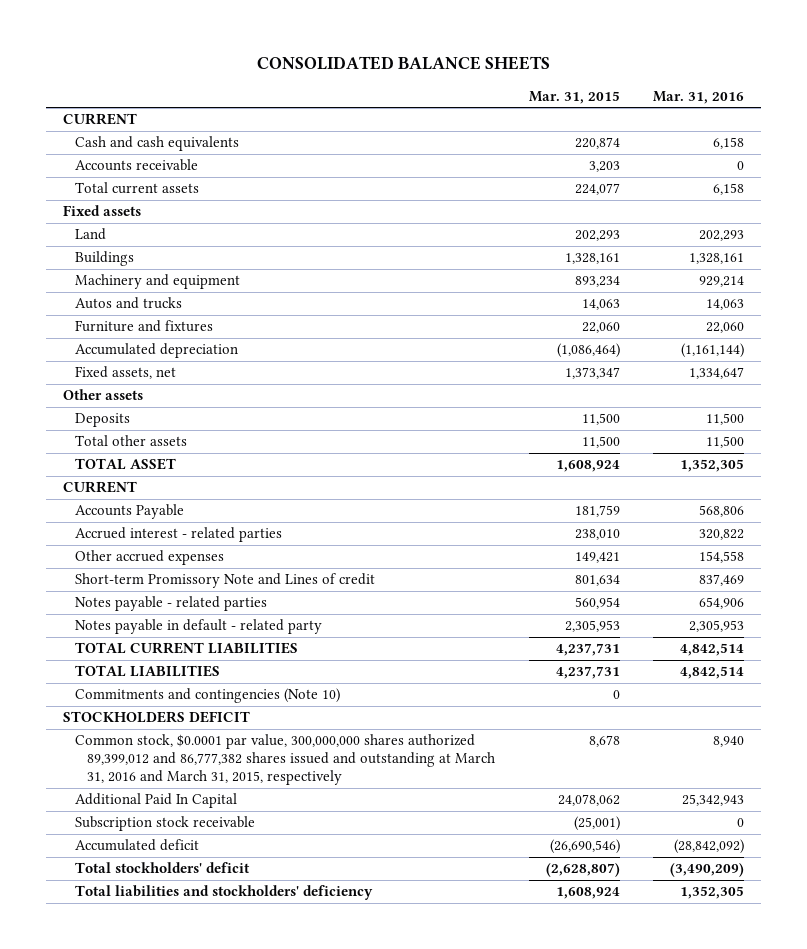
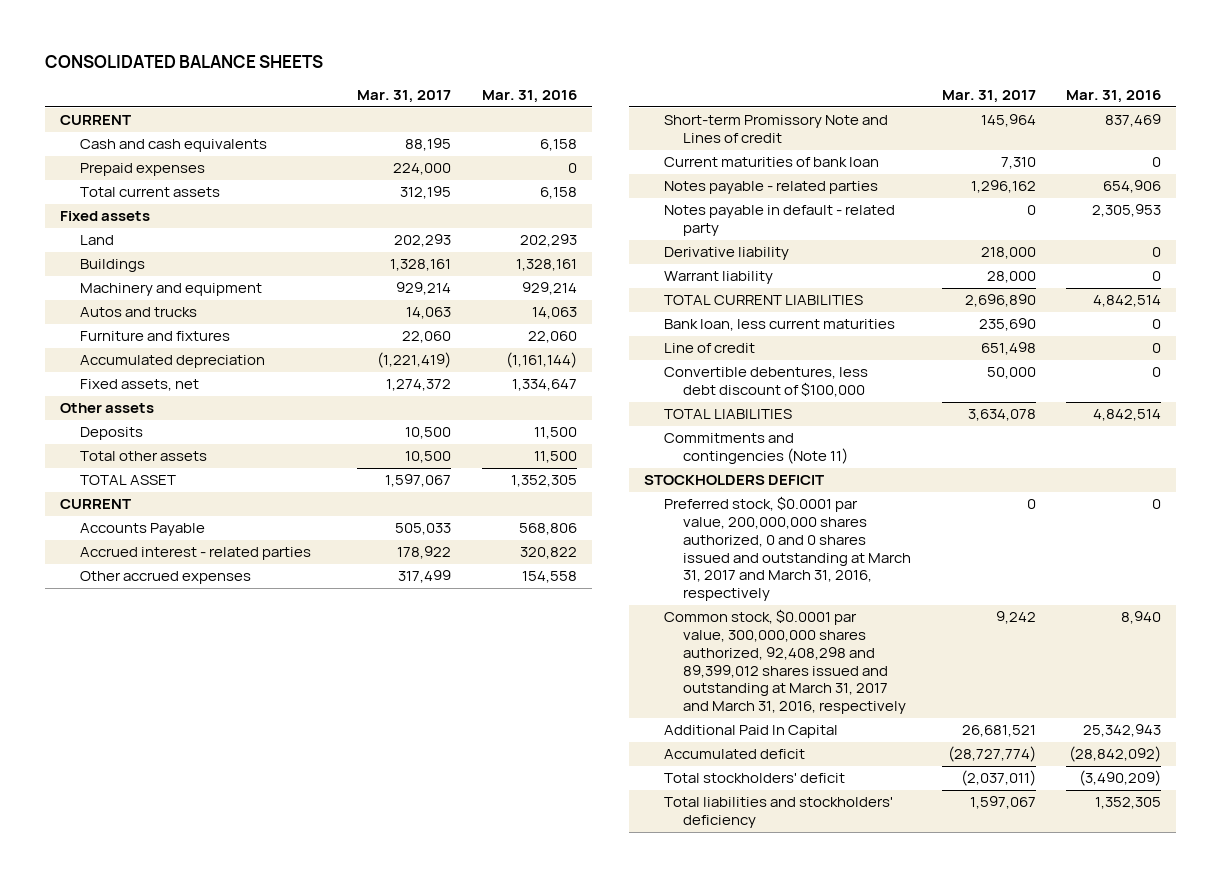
- | Mar. 31, 2015 | Mar. 31, 2016
+ | Mar. 31, 2017 | Mar. 31, 2016
- Accounts receivable | 3,203 | 0
+ Prepaid expenses | 224,000 | 0
+ Current maturities of bank loan | 7,310 | 0
+ Derivative liability | 218,000 | 0
+ Warrant liability | 28,000 | 0
+ Bank loan, less current maturities | 235,690 | 0
+ Line of credit | 651,498 | 0
+ Convertible debentures, less debt discount of $100,000 | 50,000 | 0
- Commitments and contingencies (Note 10) | 0 |
+ Commitments and contingencies (Note 11)
- Common stock, $0.0001 par value, 300,000,000 shares authorized 89,399,012 and 86,777,382 shares issued and outstanding at March 31, 2016 and March 31, 2015, respectively | 8,678 | 8,940
+ Preferred stock, $0.0001 par value, 200,000,000 shares authorized, 0 and 0 shares issued and outstanding at March 31, 2017 and March 31, 2016, respectively | 0 | 0
+ Common stock, $0.0001 par value, 300,000,000 shares authorized, 92,408,298 and 89,399,012 shares issued and outstanding at March 31, 2017 and March 31, 2016, respectively | 9,242 | 8,940
- Subscription stock receivable | (25,001) | 0

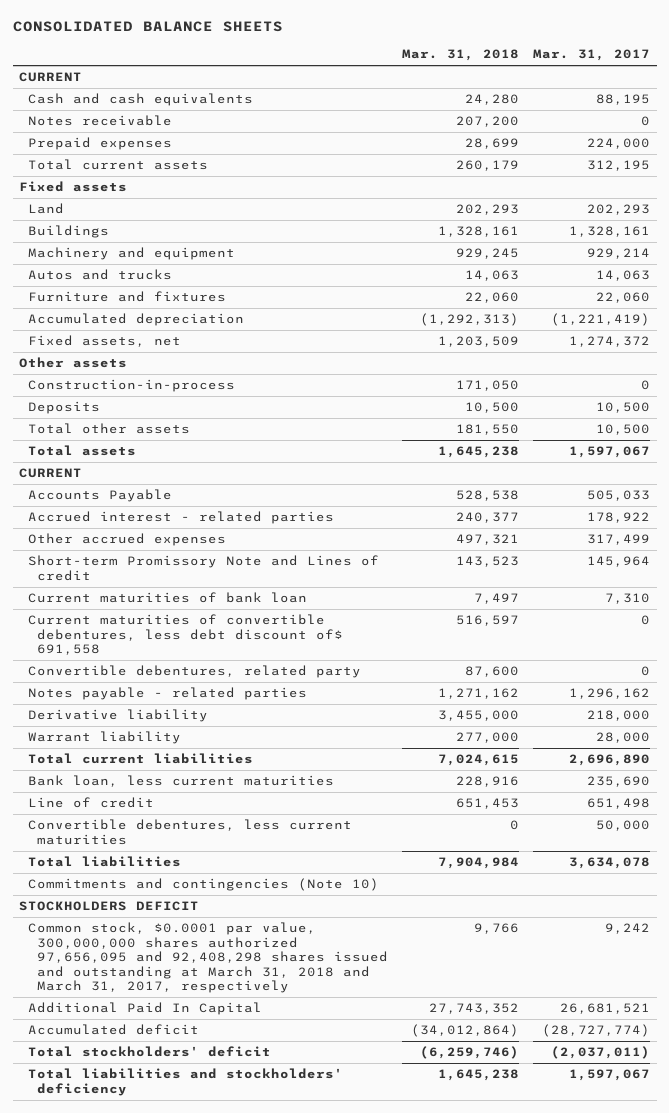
- | Mar. 31, 2017 | Mar. 31, 2016
+ | Mar. 31, 2018 | Mar. 31, 2017
+ Notes receivable | 207,200 | 0
+ Construction-in-process | 171,050 | 0
- TOTAL ASSET | 1,597,067 | 1,352,305
+ Total assets | 1,645,238 | 1,597,067
+ Current maturities of convertible debentures, less debt discount of$ 691,558 | 516,597 | 0
+ Convertible debentures, related party | 87,600 | 0
- Notes payable in default - related party | 0 | 2,305,953
- TOTAL CURRENT LIABILITIES | 2,696,890 | 4,842,514
+ Total current liabilities | 7,024,615 | 2,696,890
- Convertible debentures, less debt discount of $100,000 | 50,000 | 0
- TOTAL LIABILITIES | 3,634,078 | 4,842,514
- Commitments and contingencies (Note 11)
+ Convertible debentures, less current maturities | 0 | 50,000
+ Total liabilities | 7,904,984 | 3,634,078
+ Commitments and contingencies (Note 10)
- Preferred stock, $0.0001 par value, 200,000,000 shares authorized, 0 and 0 shares issued and outstanding at March 31, 2017 and March 31, 2016, respectively | 0 | 0
- Common stock, $0.0001 par value, 300,000,000 shares authorized, 92,408,298 and 89,399,012 shares issued and outstanding at March 31, 2017 and March 31, 2016, respectively | 9,242 | 8,940
+ Common stock, $0.0001 par value, 300,000,000 shares authorized 97,656,095 and 92,408,298 shares issued and outstanding at March 31, 2018 and March 31, 2017, respectively | 9,766 | 9,242

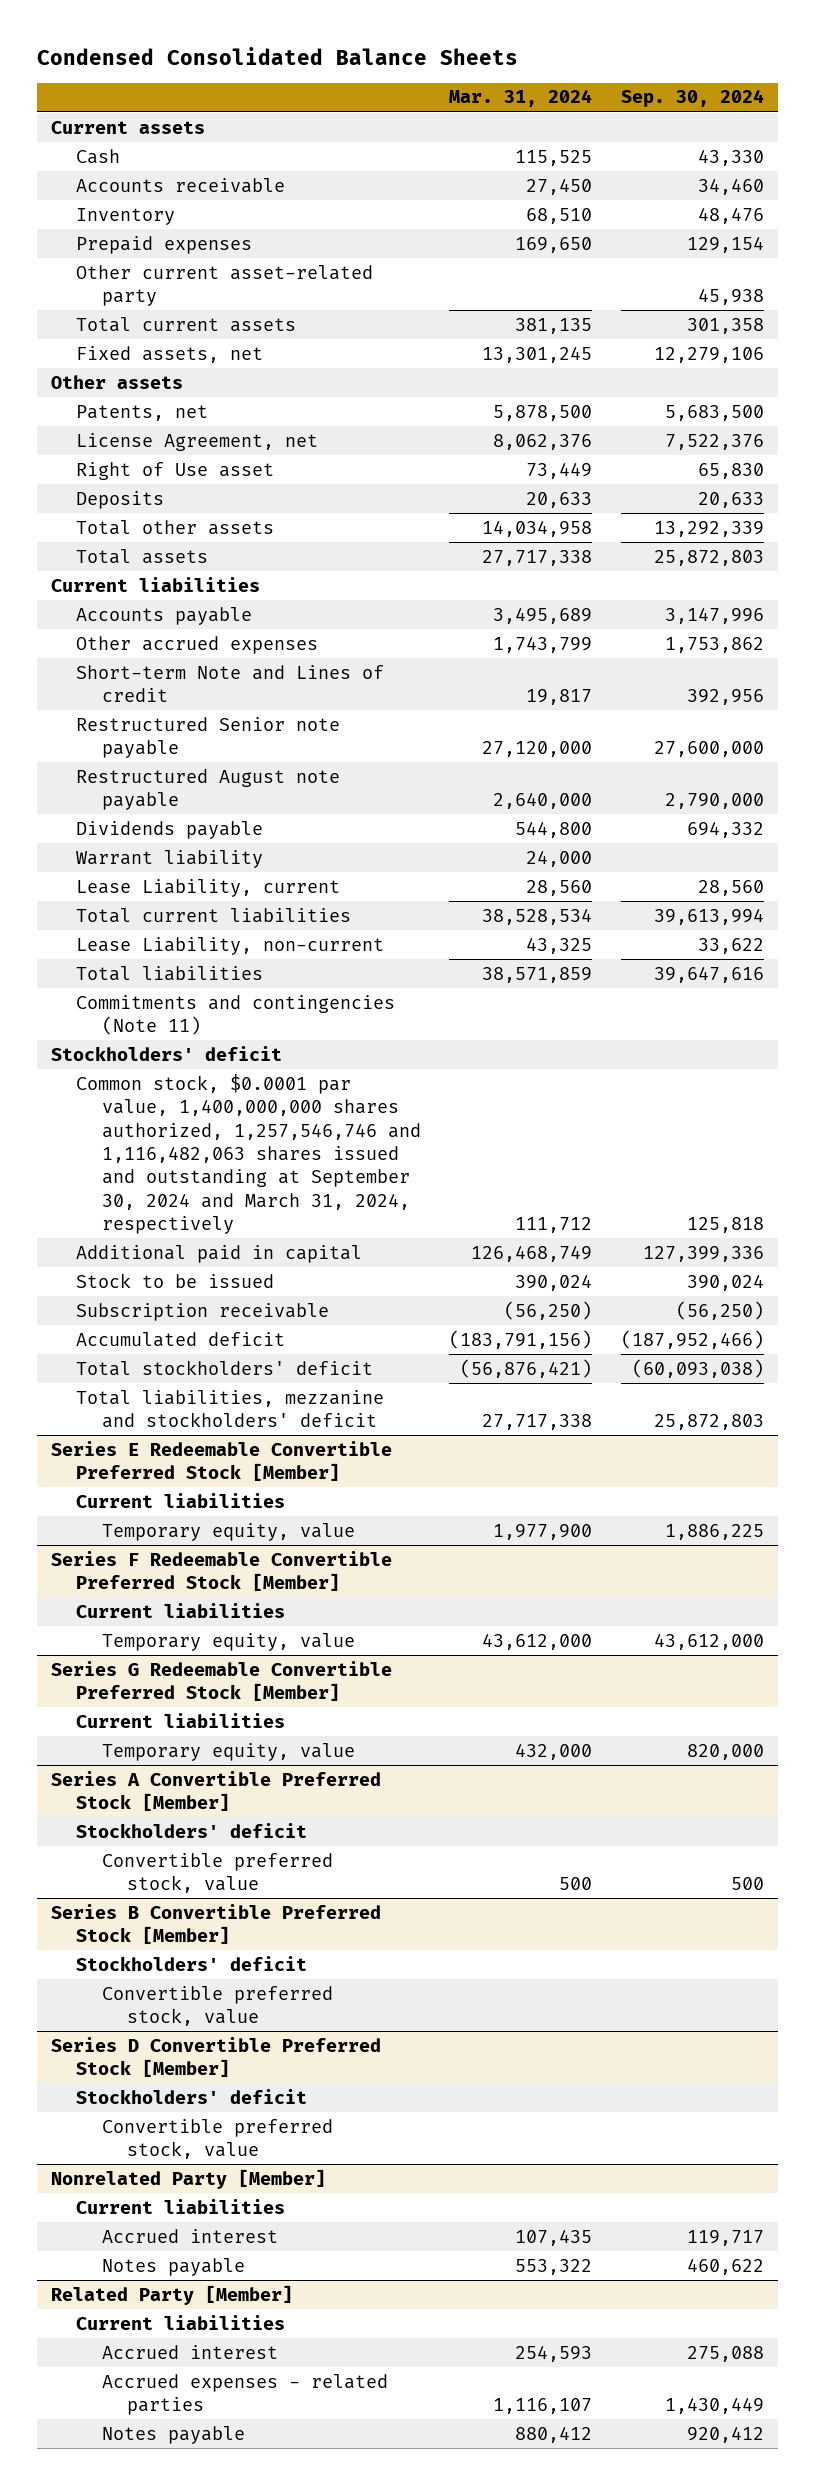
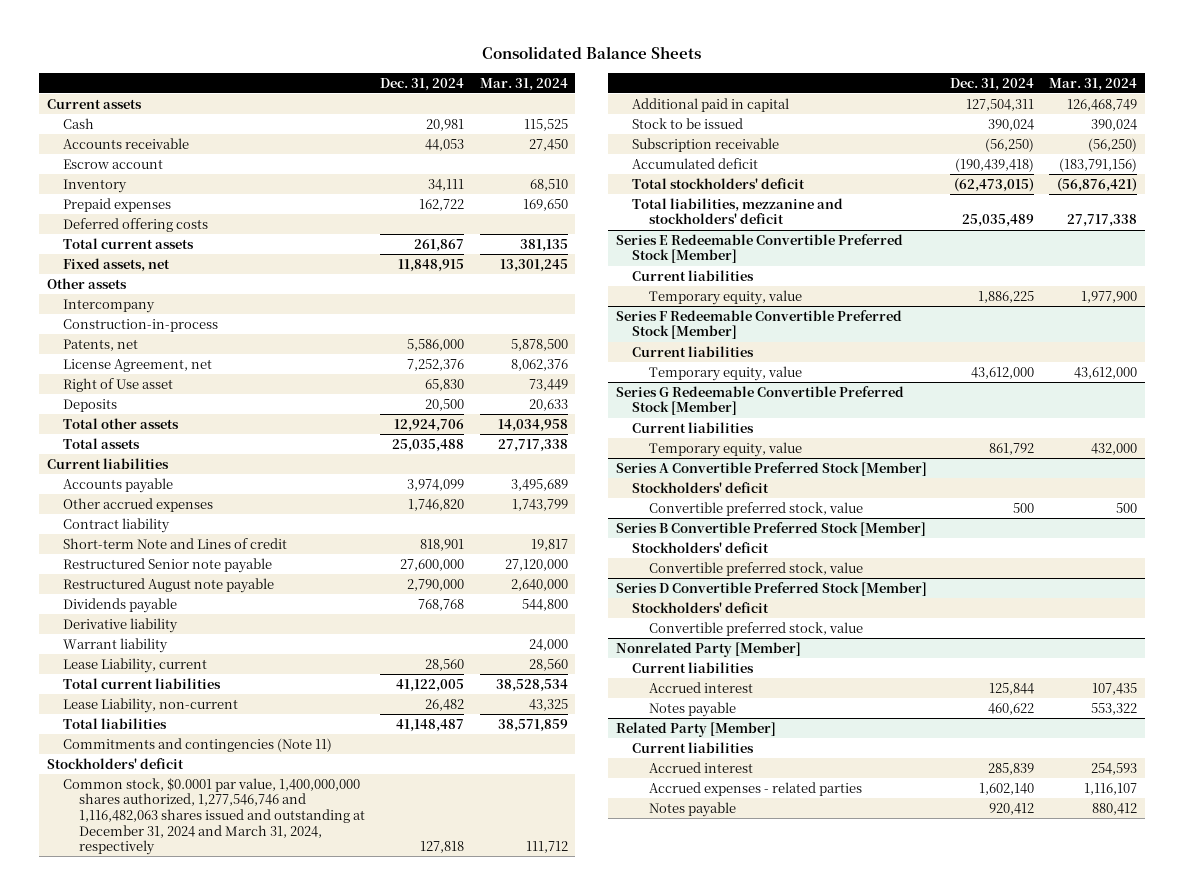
- Condensed Consolidated Balance Sheets
+ Consolidated Balance Sheets
- | Mar. 31, 2024 | Sep. 30, 2024
+ | Dec. 31, 2024 | Mar. 31, 2024
+ Escrow account
- Other current asset-related party | | 45,938
+ Deferred offering costs
+ Intercompany
+ Construction-in-process
+ Contract liability
+ Derivative liability
- Common stock, $0.0001 par value, 1,400,000,000 shares authorized, 1,257,546,746 and 1,116,482,063 shares issued and outstanding at September 30, 2024 and March 31, 2024, respectively | 111,712 | 125,818
+ Common stock, $0.0001 par value, 1,400,000,000 shares authorized, 1,277,546,746 and 1,116,482,063 shares issued and outstanding at December 31, 2024 and March 31, 2024, respectively | 127,818 | 111,712

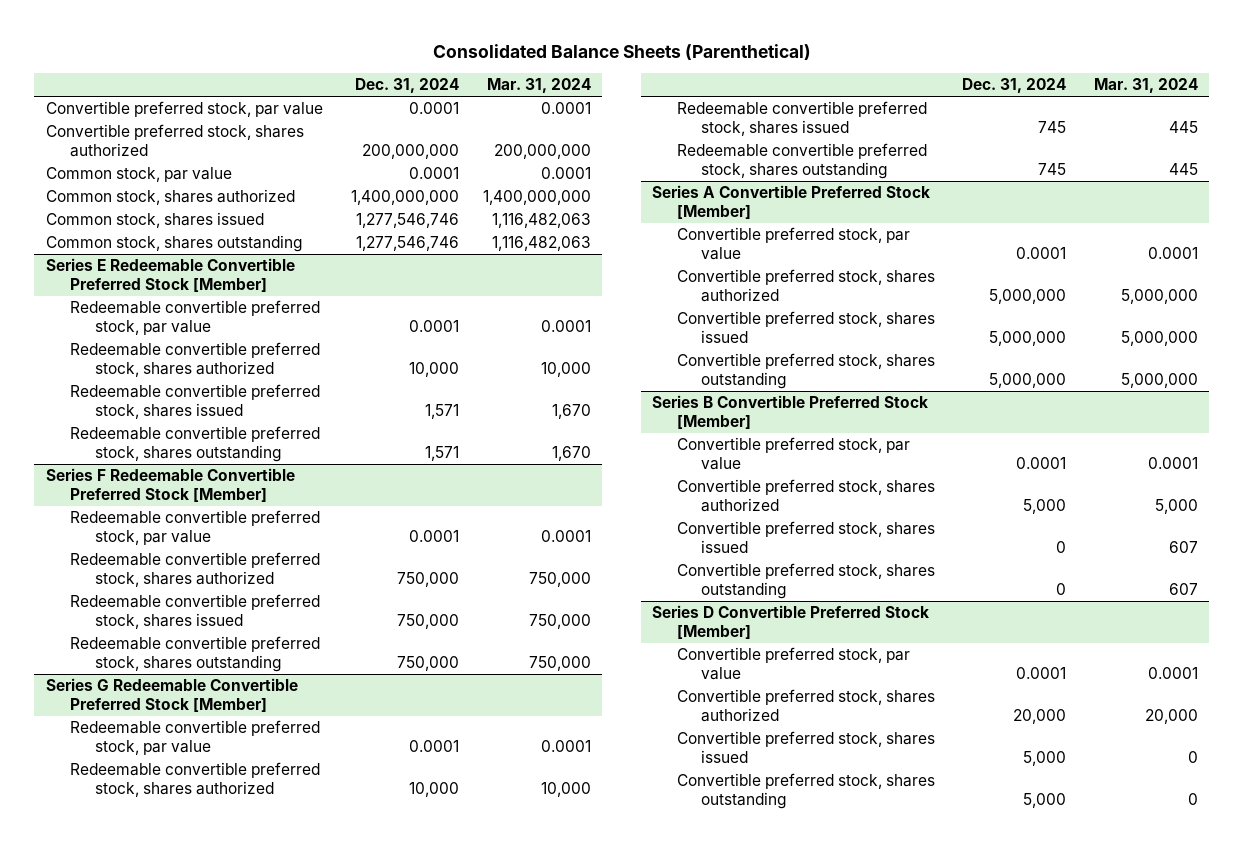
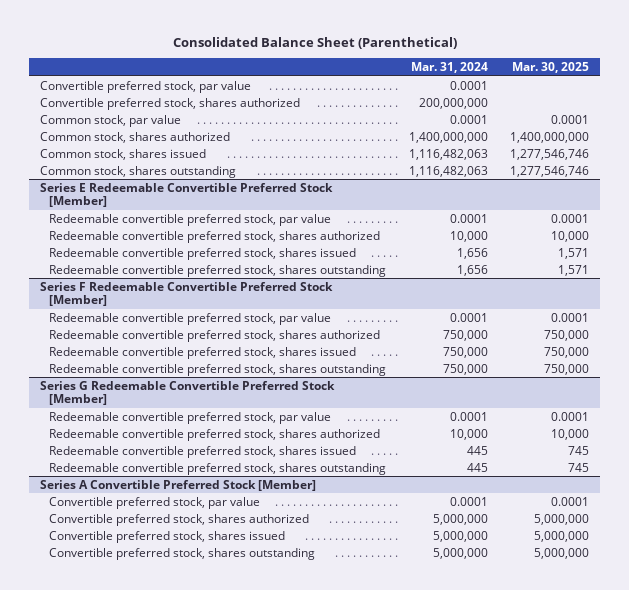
- Consolidated Balance Sheets (Parenthetical)
+ Consolidated Balance Sheet (Parenthetical)
- | Dec. 31, 2024 | Mar. 31, 2024
+ | Mar. 31, 2024 | Mar. 30, 2025
@ Series E Redeemable Convertible Preferred Stock [Member]
- Redeemable convertible preferred stock, shares issued | 1,571 | 1,670
- Redeemable convertible preferred stock, shares outstanding | 1,571 | 1,670
+ Redeemable convertible preferred stock, shares issued | 1,656 | 1,571
+ Redeemable convertible preferred stock, shares outstanding | 1,656 | 1,571
- Series B Convertible Preferred Stock [Member]
- Convertible preferred stock, par value | 0.0001 | 0.0001
- Convertible preferred stock, shares authorized | 5,000 | 5,000
- Convertible preferred stock, shares issued | 0 | 607
- Convertible preferred stock, shares outstanding | 0 | 607
- Series D Convertible Preferred Stock [Member]
- Convertible preferred stock, par value | 0.0001 | 0.0001
- Convertible preferred stock, shares authorized | 20,000 | 20,000
- Convertible preferred stock, shares issued | 5,000 | 0
- Convertible preferred stock, shares outstanding | 5,000 | 0

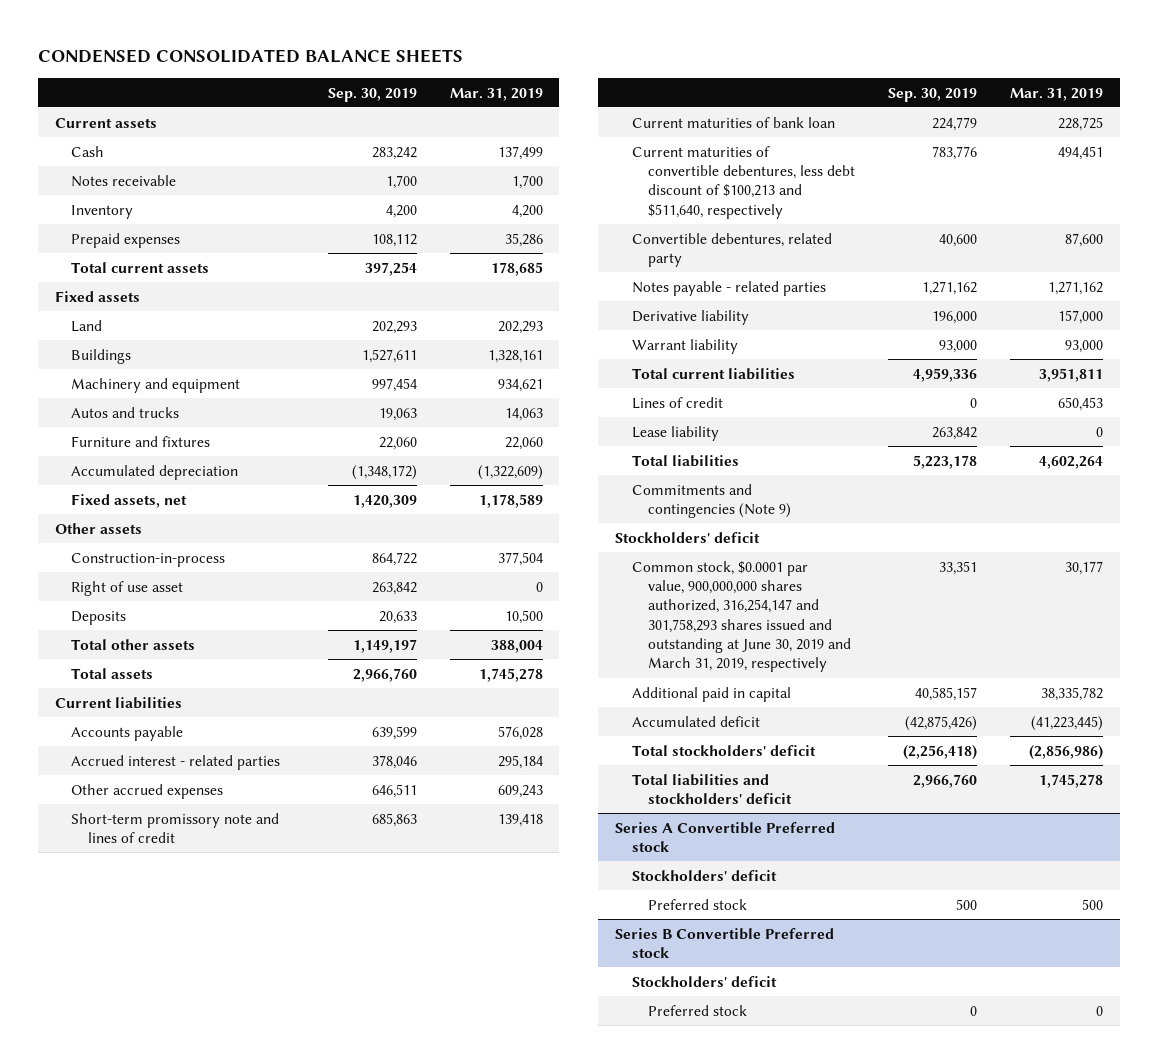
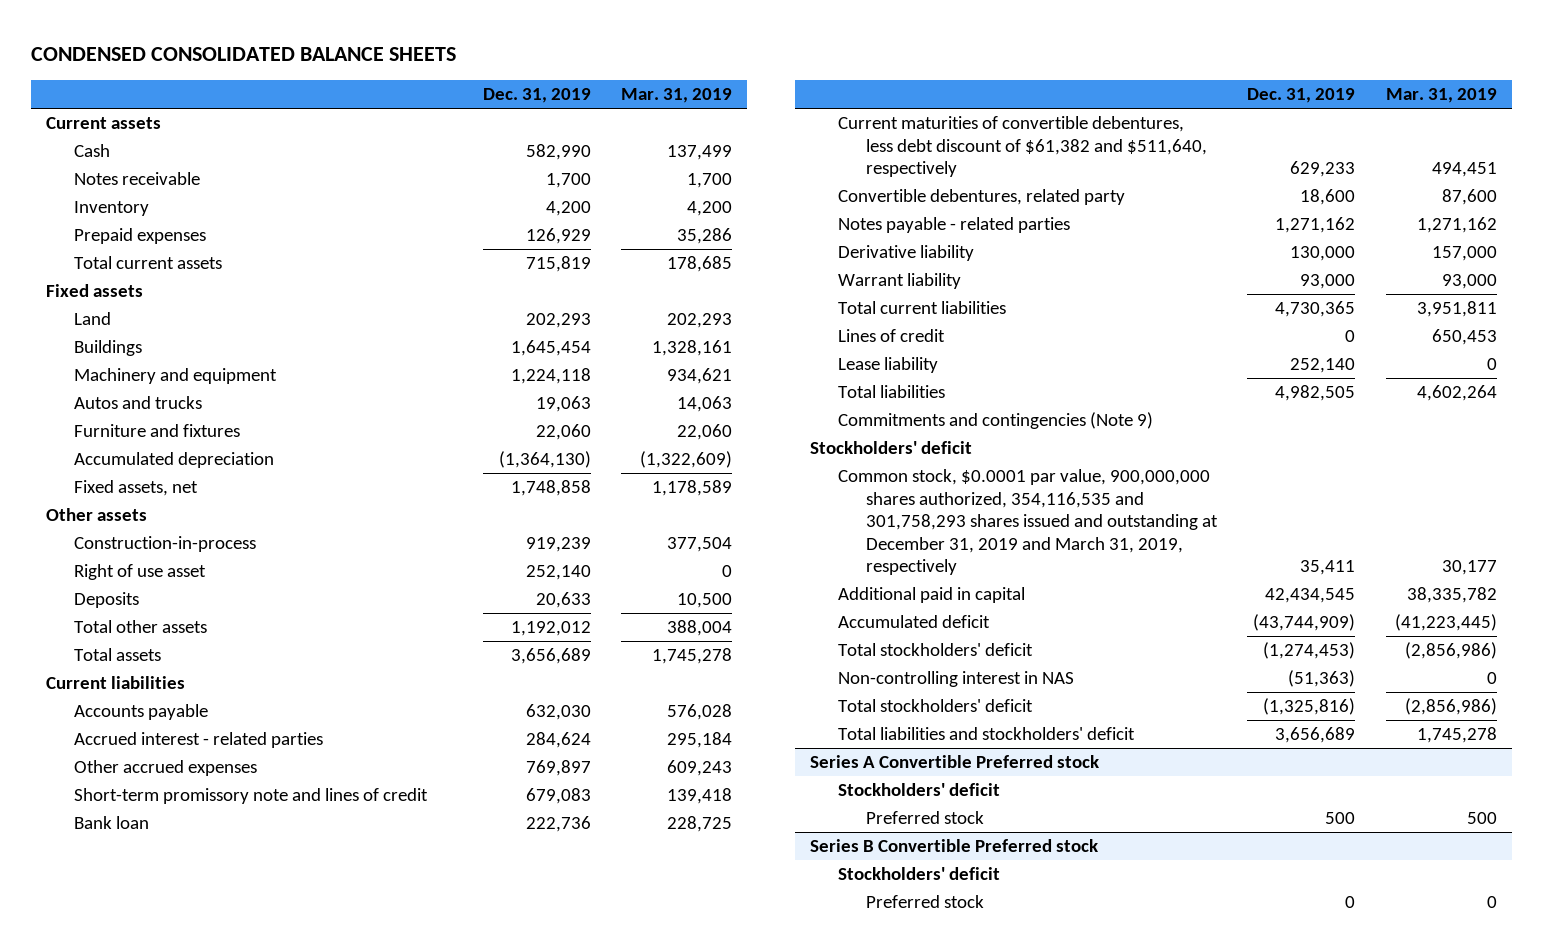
- | Sep. 30, 2019 | Mar. 31, 2019
+ | Dec. 31, 2019 | Mar. 31, 2019
- Current maturities of bank loan | 224,779 | 228,725
- Current maturities of convertible debentures, less debt discount of $100,213 and $511,640, respectively | 783,776 | 494,451
+ Bank loan | 222,736 | 228,725
+ Current maturities of convertible debentures, less debt discount of $61,382 and $511,640, respectively | 629,233 | 494,451
- Common stock, $0.0001 par value, 900,000,000 shares authorized, 316,254,147 and 301,758,293 shares issued and outstanding at June 30, 2019 and March 31, 2019, respectively | 33,351 | 30,177
+ Common stock, $0.0001 par value, 900,000,000 shares authorized, 354,116,535 and 301,758,293 shares issued and outstanding at December 31, 2019 and March 31, 2019, respectively | 35,411 | 30,177
+ Non-controlling interest in NAS | (51,363) | 0
+ Total stockholders' deficit | (1,325,816) | (2,856,986)

